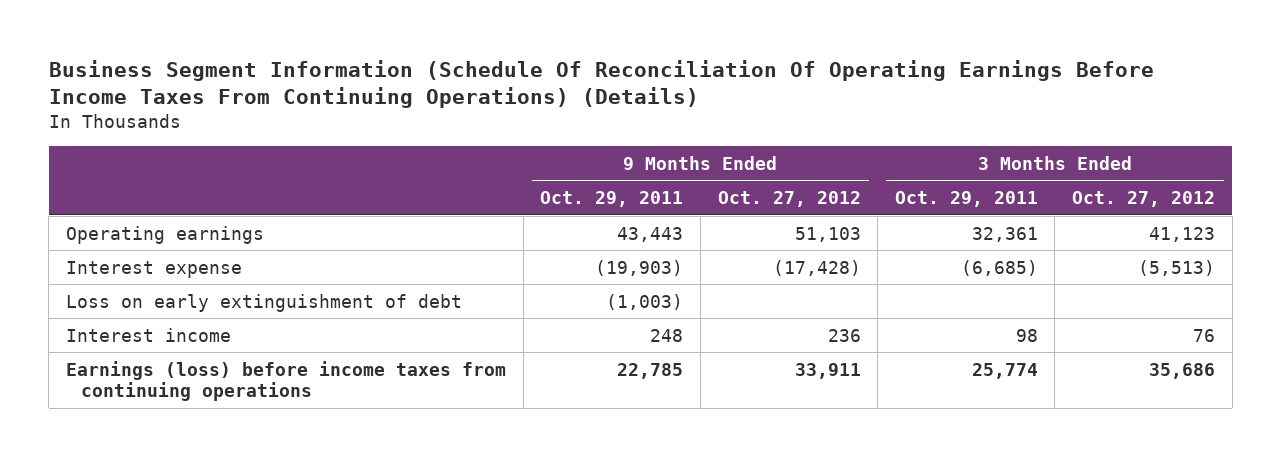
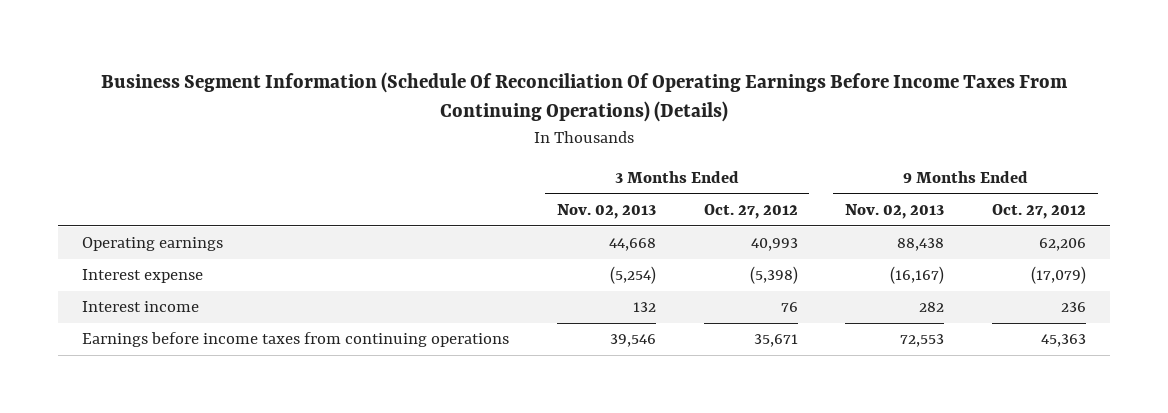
- | 9 Months Ended Oct. 29, 2011 | 9 Months Ended Oct. 27, 2012 | 3 Months Ended Oct. 29, 2011 | 3 Months Ended Oct. 27, 2012
+ | 3 Months Ended Nov. 02, 2013 | 3 Months Ended Oct. 27, 2012 | 9 Months Ended Nov. 02, 2013 | 9 Months Ended Oct. 27, 2012
- Operating earnings | 43,443 | 51,103 | 32,361 | 41,123
- Interest expense | (19,903) | (17,428) | (6,685) | (5,513)
- Loss on early extinguishment of debt | (1,003) | | |
+ Operating earnings | 44,668 | 40,993 | 88,438 | 62,206
+ Interest expense | (5,254) | (5,398) | (16,167) | (17,079)
- Earnings (loss) before income taxes from continuing operations | 22,785 | 33,911 | 25,774 | 35,686
+ Earnings before income taxes from continuing operations | 39,546 | 35,671 | 72,553 | 45,363

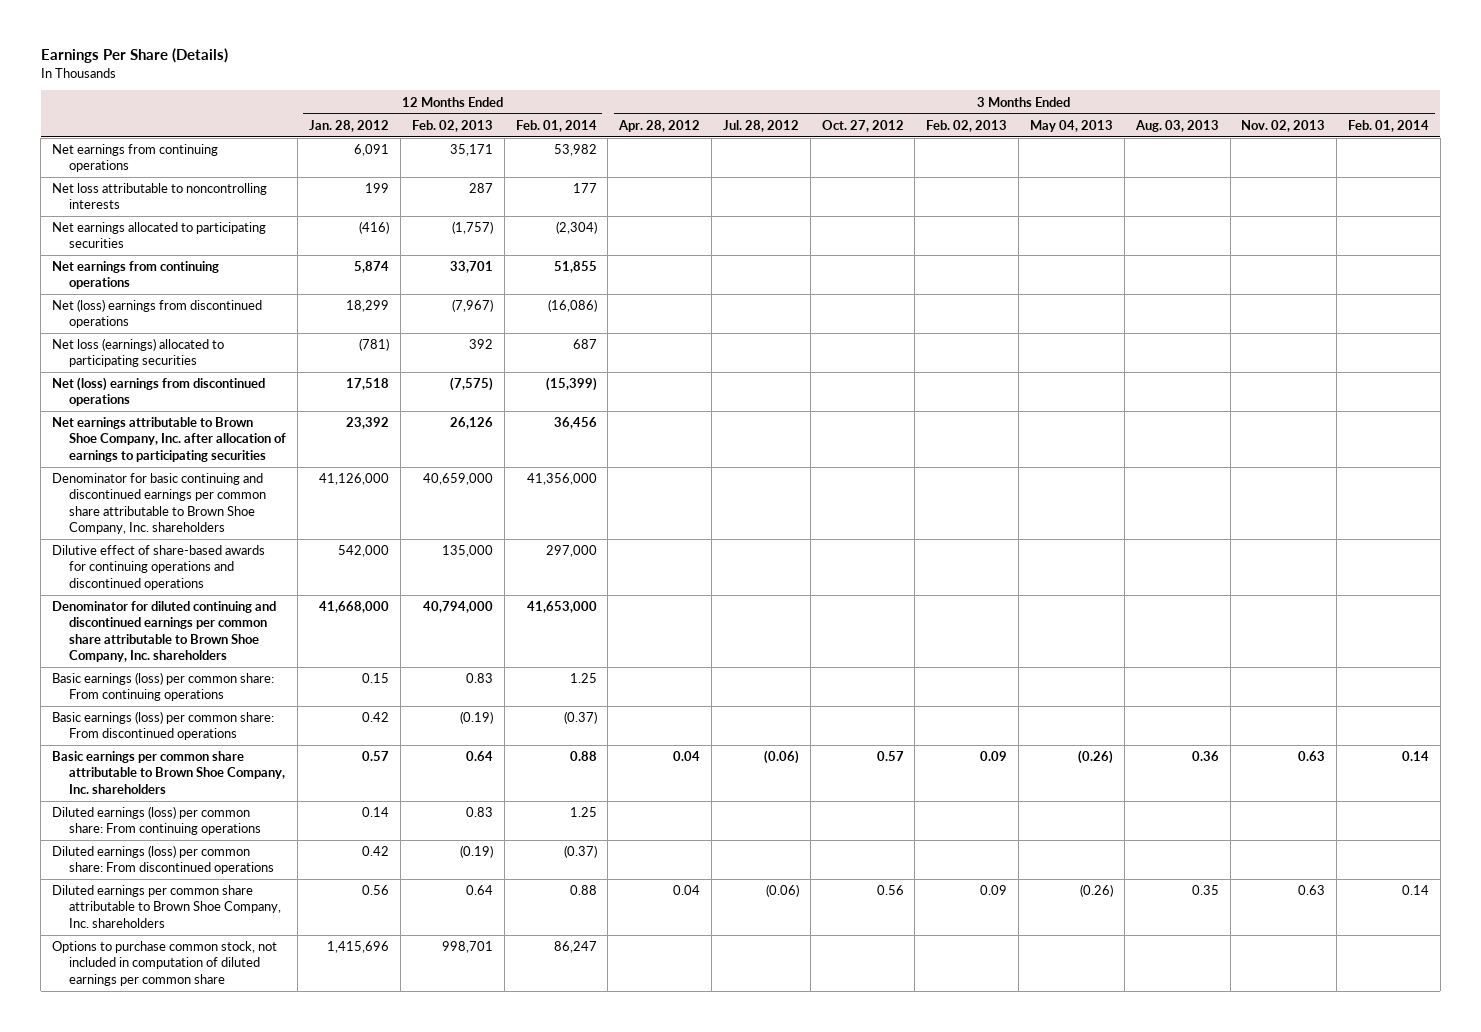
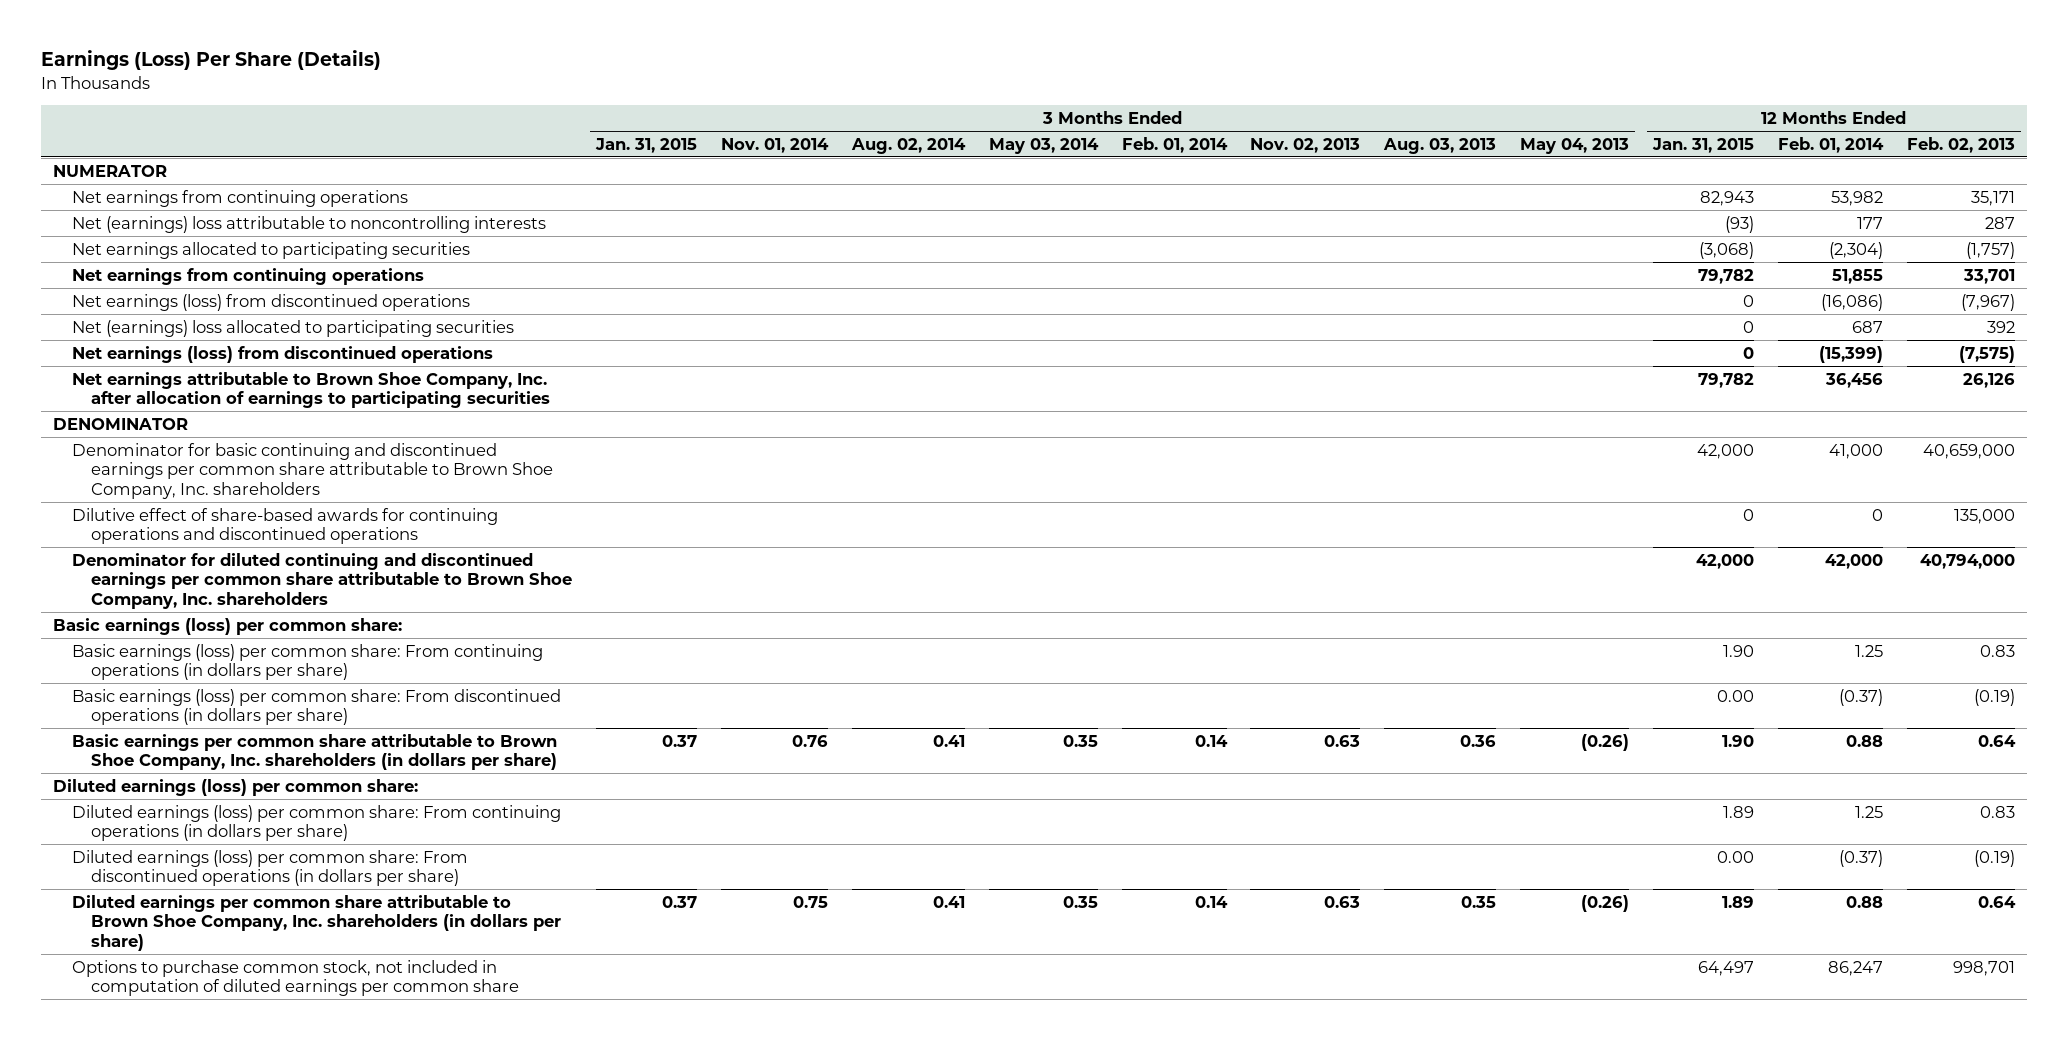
- Earnings Per Share (Details)
+ Earnings (Loss) Per Share (Details)
- | 12 Months Ended Jan. 28, 2012 | 12 Months Ended Feb. 02, 2013 | 12 Months Ended Feb. 01, 2014 | 3 Months Ended Apr. 28, 2012 | 3 Months Ended Jul. 28, 2012 | 3 Months Ended Oct. 27, 2012 | 3 Months Ended Feb. 02, 2013 | 3 Months Ended May 04, 2013 | 3 Months Ended Aug. 03, 2013 | 3 Months Ended Nov. 02, 2013 | 3 Months Ended Feb. 01, 2014
+ | 3 Months Ended Jan. 31, 2015 | 3 Months Ended Nov. 01, 2014 | 3 Months Ended Aug. 02, 2014 | 3 Months Ended May 03, 2014 | 3 Months Ended Feb. 01, 2014 | 3 Months Ended Nov. 02, 2013 | 3 Months Ended Aug. 03, 2013 | 3 Months Ended May 04, 2013 | 12 Months Ended Jan. 31, 2015 | 12 Months Ended Feb. 01, 2014 | 12 Months Ended Feb. 02, 2013
+ NUMERATOR
- Net loss attributable to noncontrolling interests | 199 | 287 | 177 | | | | | | | |
+ Net (earnings) loss attributable to noncontrolling interests | | | | | | | | | (93) | 177 | 287
- Net (loss) earnings from discontinued operations | 18,299 | (7,967) | (16,086) | | | | | | | |
- Net loss (earnings) allocated to participating securities | (781) | 392 | 687 | | | | | | | |
- Net (loss) earnings from discontinued operations | 17,518 | (7,575) | (15,399) | | | | | | | |
+ Net earnings (loss) from discontinued operations | | | | | | | | | 0 | (16,086) | (7,967)
+ Net (earnings) loss allocated to participating securities | | | | | | | | | 0 | 687 | 392
+ Net earnings (loss) from discontinued operations | | | | | | | | | 0 | (15,399) | (7,575)
- Denominator for basic continuing and discontinued earnings per common share attributable to Brown Shoe Company, Inc. shareholders | 41,126,000 | 40,659,000 | 41,356,000 | | | | | | | |
- Dilutive effect of share-based awards for continuing operations and discontinued operations | 542,000 | 135,000 | 297,000 | | | | | | | |
- Denominator for diluted continuing and discontinued earnings per common share attributable to Brown Shoe Company, Inc. shareholders | 41,668,000 | 40,794,000 | 41,653,000 | | | | | | | |
- Basic earnings (loss) per common share: From continuing operations | 0.15 | 0.83 | 1.25 | | | | | | | |
- Basic earnings (loss) per common share: From discontinued operations | 0.42 | (0.19) | (0.37) | | | | | | | |
- Basic earnings per common share attributable to Brown Shoe Company, Inc. shareholders | 0.57 | 0.64 | 0.88 | 0.04 | (0.06) | 0.57 | 0.09 | (0.26) | 0.36 | 0.63 | 0.14
- Diluted earnings (loss) per common share: From continuing operations | 0.14 | 0.83 | 1.25 | | | | | | | |
- Diluted earnings (loss) per common share: From discontinued operations | 0.42 | (0.19) | (0.37) | | | | | | | |
- Diluted earnings per common share attributable to Brown Shoe Company, Inc. shareholders | 0.56 | 0.64 | 0.88 | 0.04 | (0.06) | 0.56 | 0.09 | (0.26) | 0.35 | 0.63 | 0.14
+ DENOMINATOR
+ Denominator for basic continuing and discontinued earnings per common share attributable to Brown Shoe Company, Inc. shareholders | | | | | | | | | 42,000 | 41,000 | 40,659,000
+ Dilutive effect of share-based awards for continuing operations and discontinued operations | | | | | | | | | 0 | 0 | 135,000
+ Denominator for diluted continuing and discontinued earnings per common share attributable to Brown Shoe Company, Inc. shareholders | | | | | | | | | 42,000 | 42,000 | 40,794,000
+ Basic earnings (loss) per common share:
+ Basic earnings (loss) per common share: From continuing operations (in dollars per share) | | | | | | | | | 1.90 | 1.25 | 0.83
+ Basic earnings (loss) per common share: From discontinued operations (in dollars per share) | | | | | | | | | 0.00 | (0.37) | (0.19)
+ Basic earnings per common share attributable to Brown Shoe Company, Inc. shareholders (in dollars per share) | 0.37 | 0.76 | 0.41 | 0.35 | 0.14 | 0.63 | 0.36 | (0.26) | 1.90 | 0.88 | 0.64
+ Diluted earnings (loss) per common share:
+ Diluted earnings (loss) per common share: From continuing operations (in dollars per share) | | | | | | | | | 1.89 | 1.25 | 0.83
+ Diluted earnings (loss) per common share: From discontinued operations (in dollars per share) | | | | | | | | | 0.00 | (0.37) | (0.19)
+ Diluted earnings per common share attributable to Brown Shoe Company, Inc. shareholders (in dollars per share) | 0.37 | 0.75 | 0.41 | 0.35 | 0.14 | 0.63 | 0.35 | (0.26) | 1.89 | 0.88 | 0.64

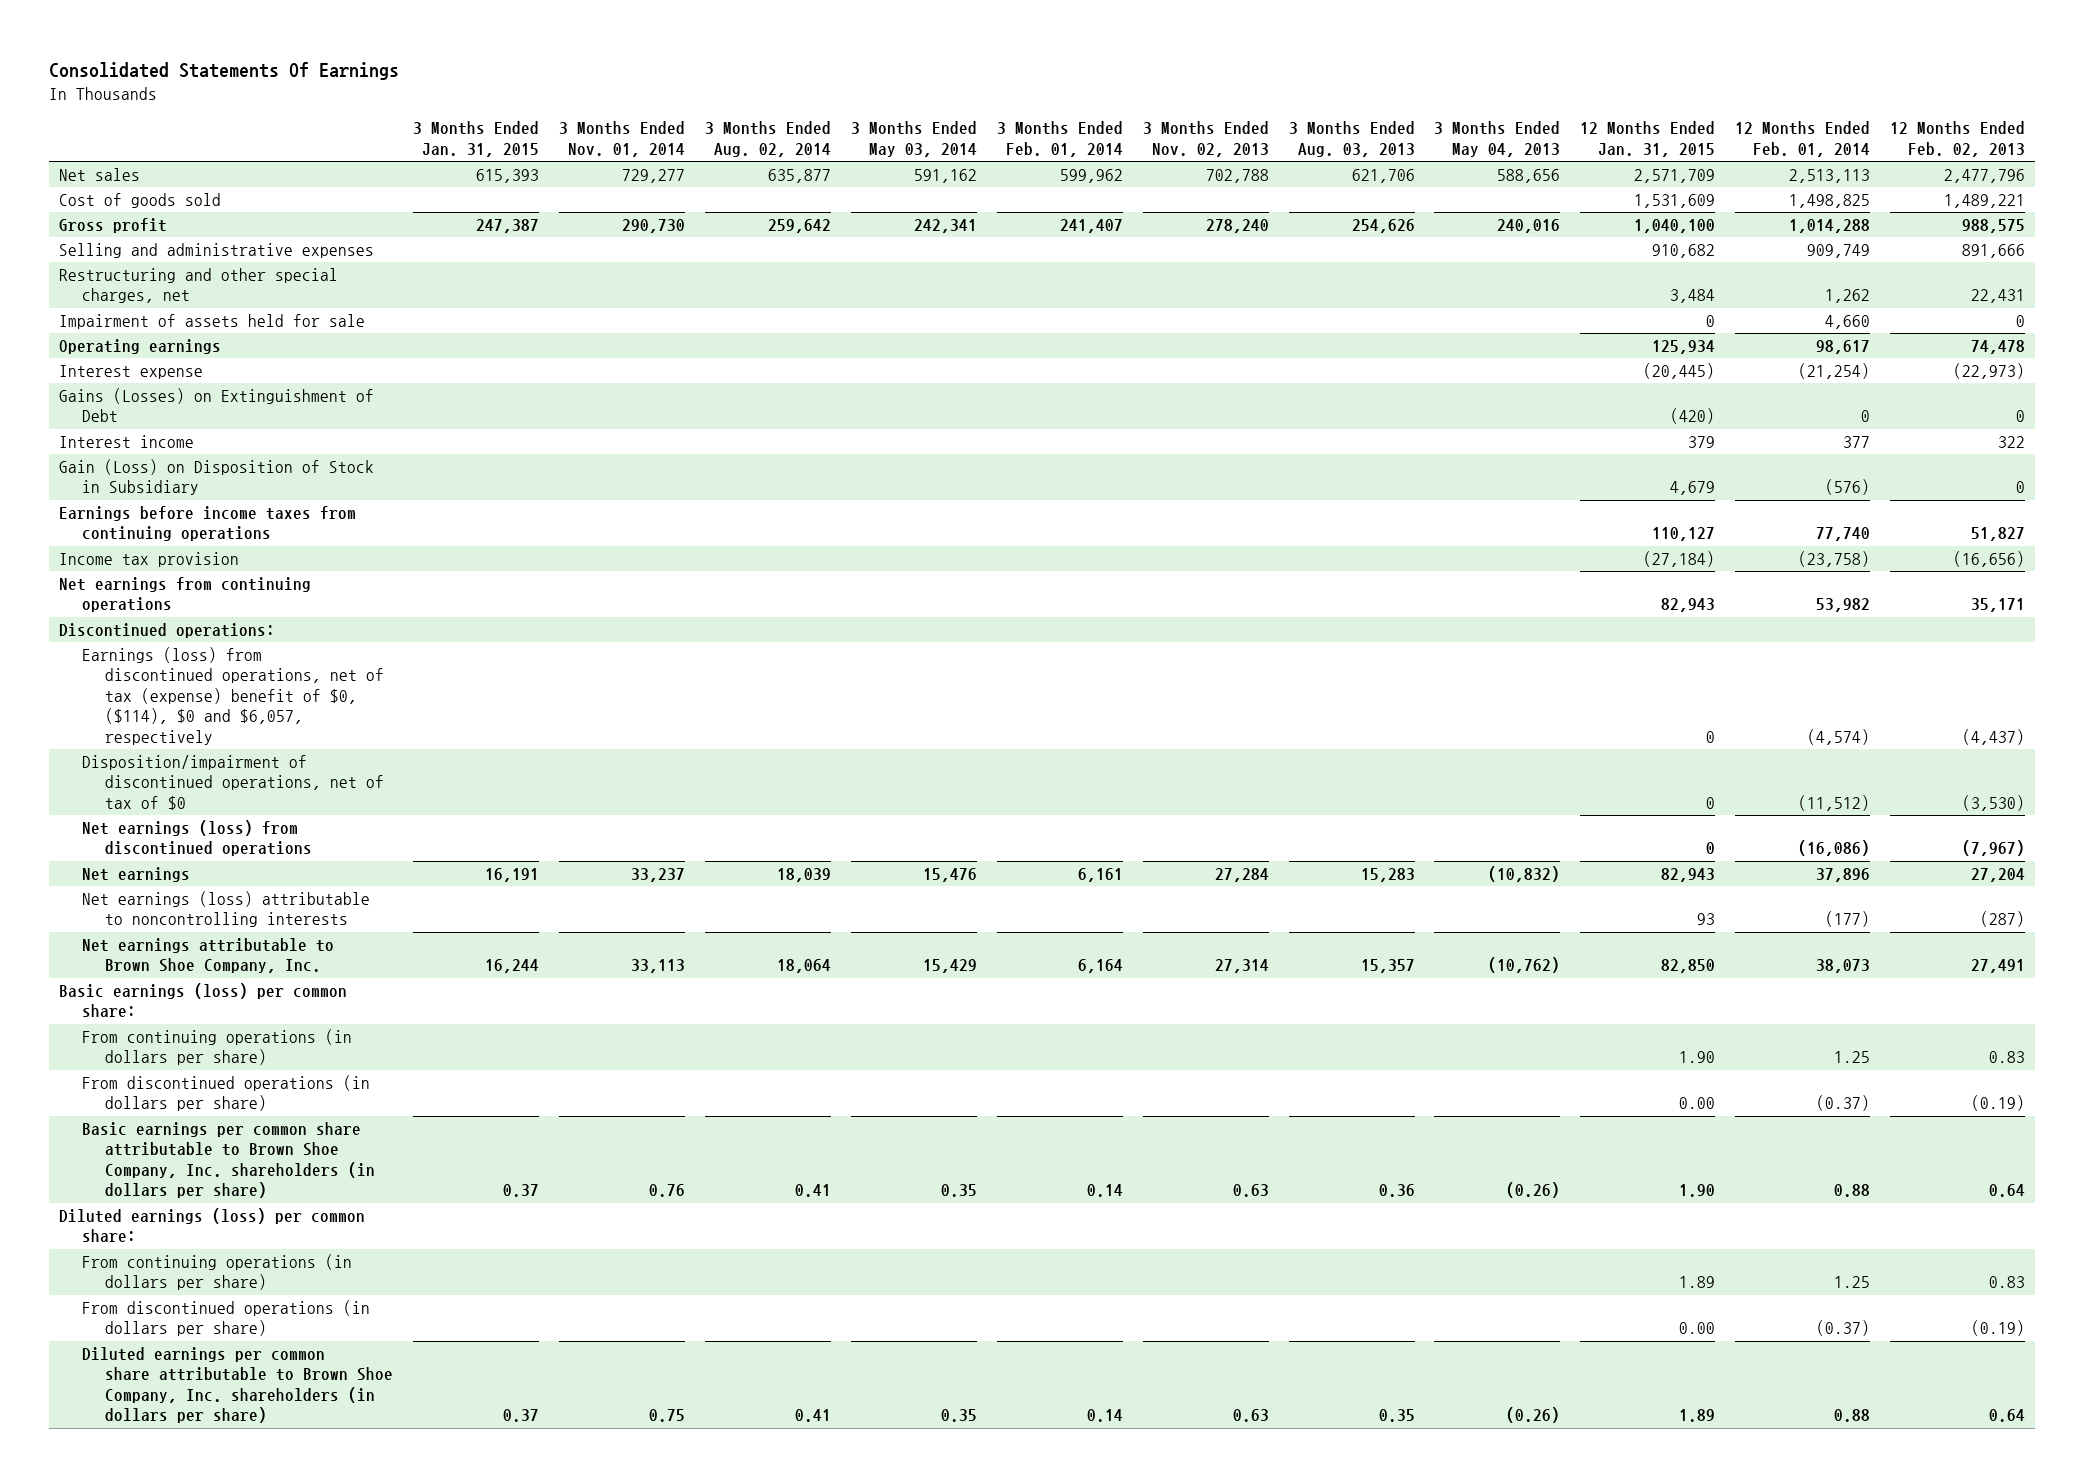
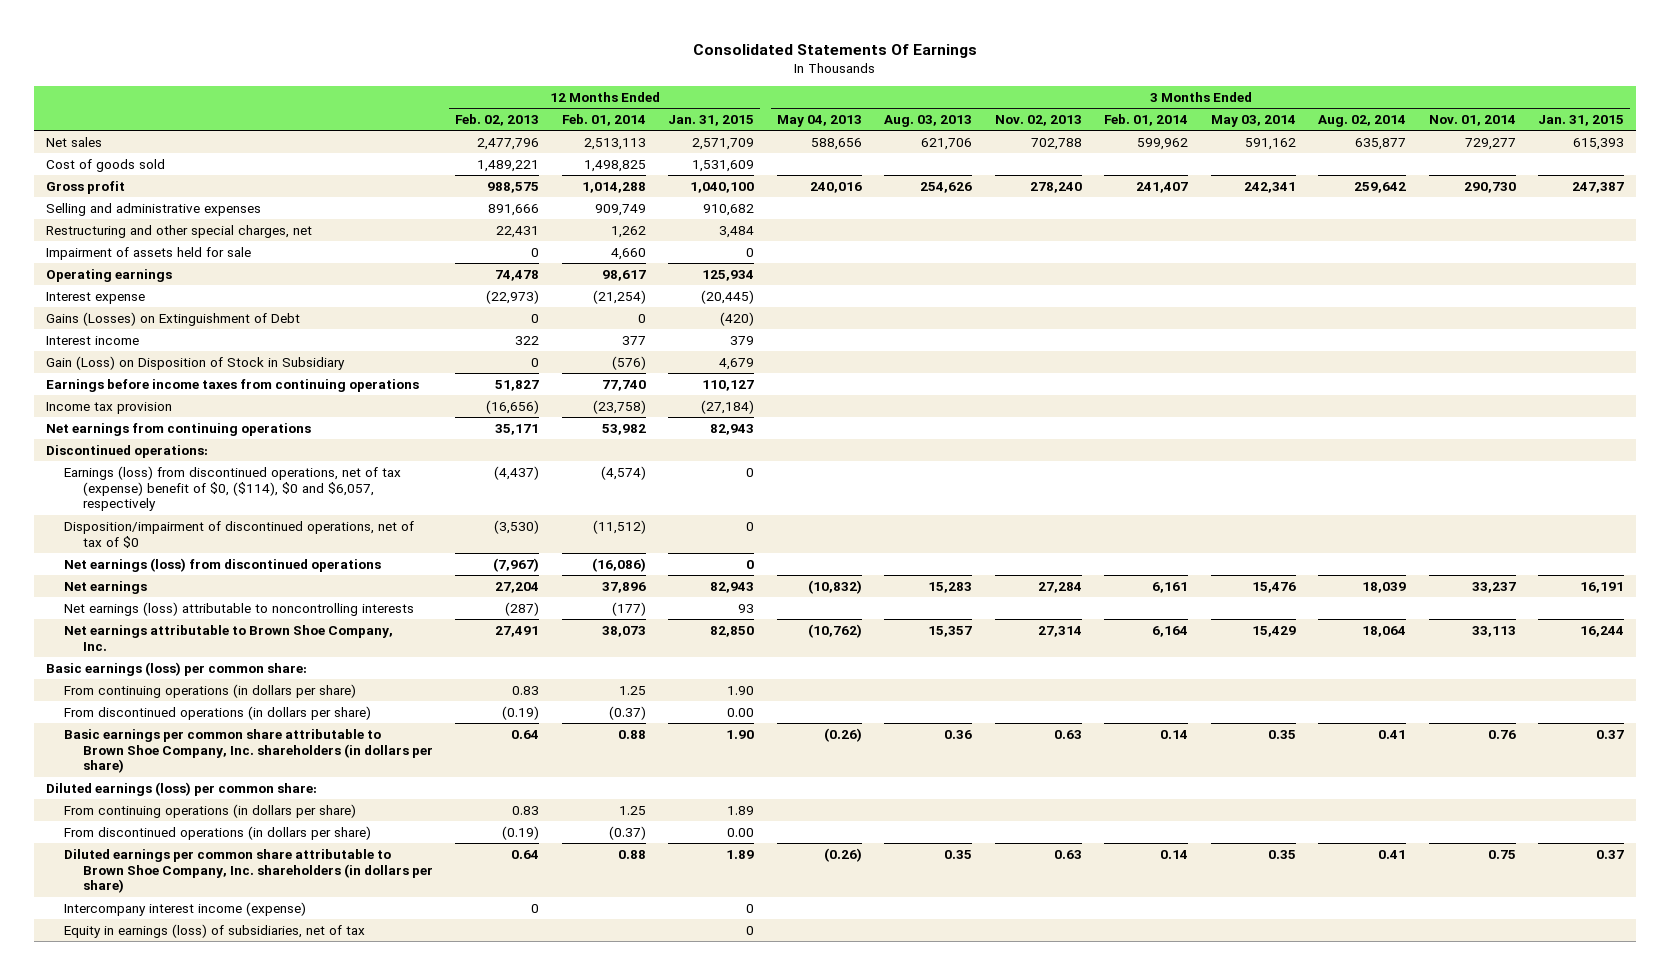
- | 3 Months Ended Jan. 31, 2015 | 3 Months Ended Nov. 01, 2014 | 3 Months Ended Aug. 02, 2014 | 3 Months Ended May 03, 2014 | 3 Months Ended Feb. 01, 2014 | 3 Months Ended Nov. 02, 2013 | 3 Months Ended Aug. 03, 2013 | 3 Months Ended May 04, 2013 | 12 Months Ended Jan. 31, 2015 | 12 Months Ended Feb. 01, 2014 | 12 Months Ended Feb. 02, 2013
+ | 12 Months Ended Feb. 02, 2013 | 12 Months Ended Feb. 01, 2014 | 12 Months Ended Jan. 31, 2015 | 3 Months Ended May 04, 2013 | 3 Months Ended Aug. 03, 2013 | 3 Months Ended Nov. 02, 2013 | 3 Months Ended Feb. 01, 2014 | 3 Months Ended May 03, 2014 | 3 Months Ended Aug. 02, 2014 | 3 Months Ended Nov. 01, 2014 | 3 Months Ended Jan. 31, 2015
+ Intercompany interest income (expense) | 0 | | 0 | | | | | | | |
+ Equity in earnings (loss) of subsidiaries, net of tax | | | 0 | | | | | | | |

